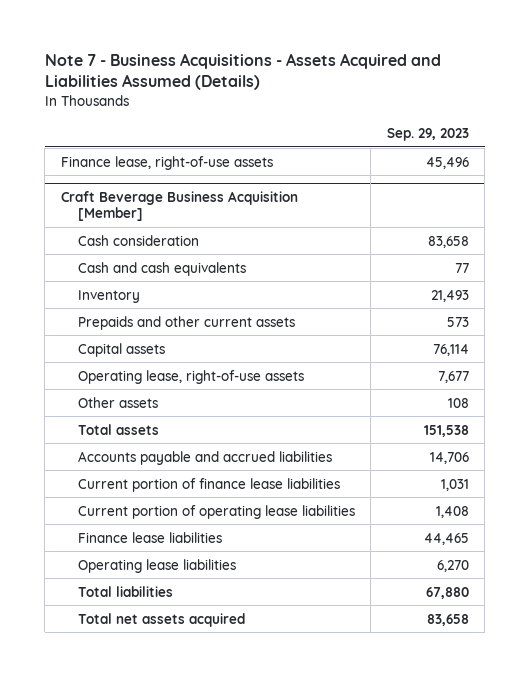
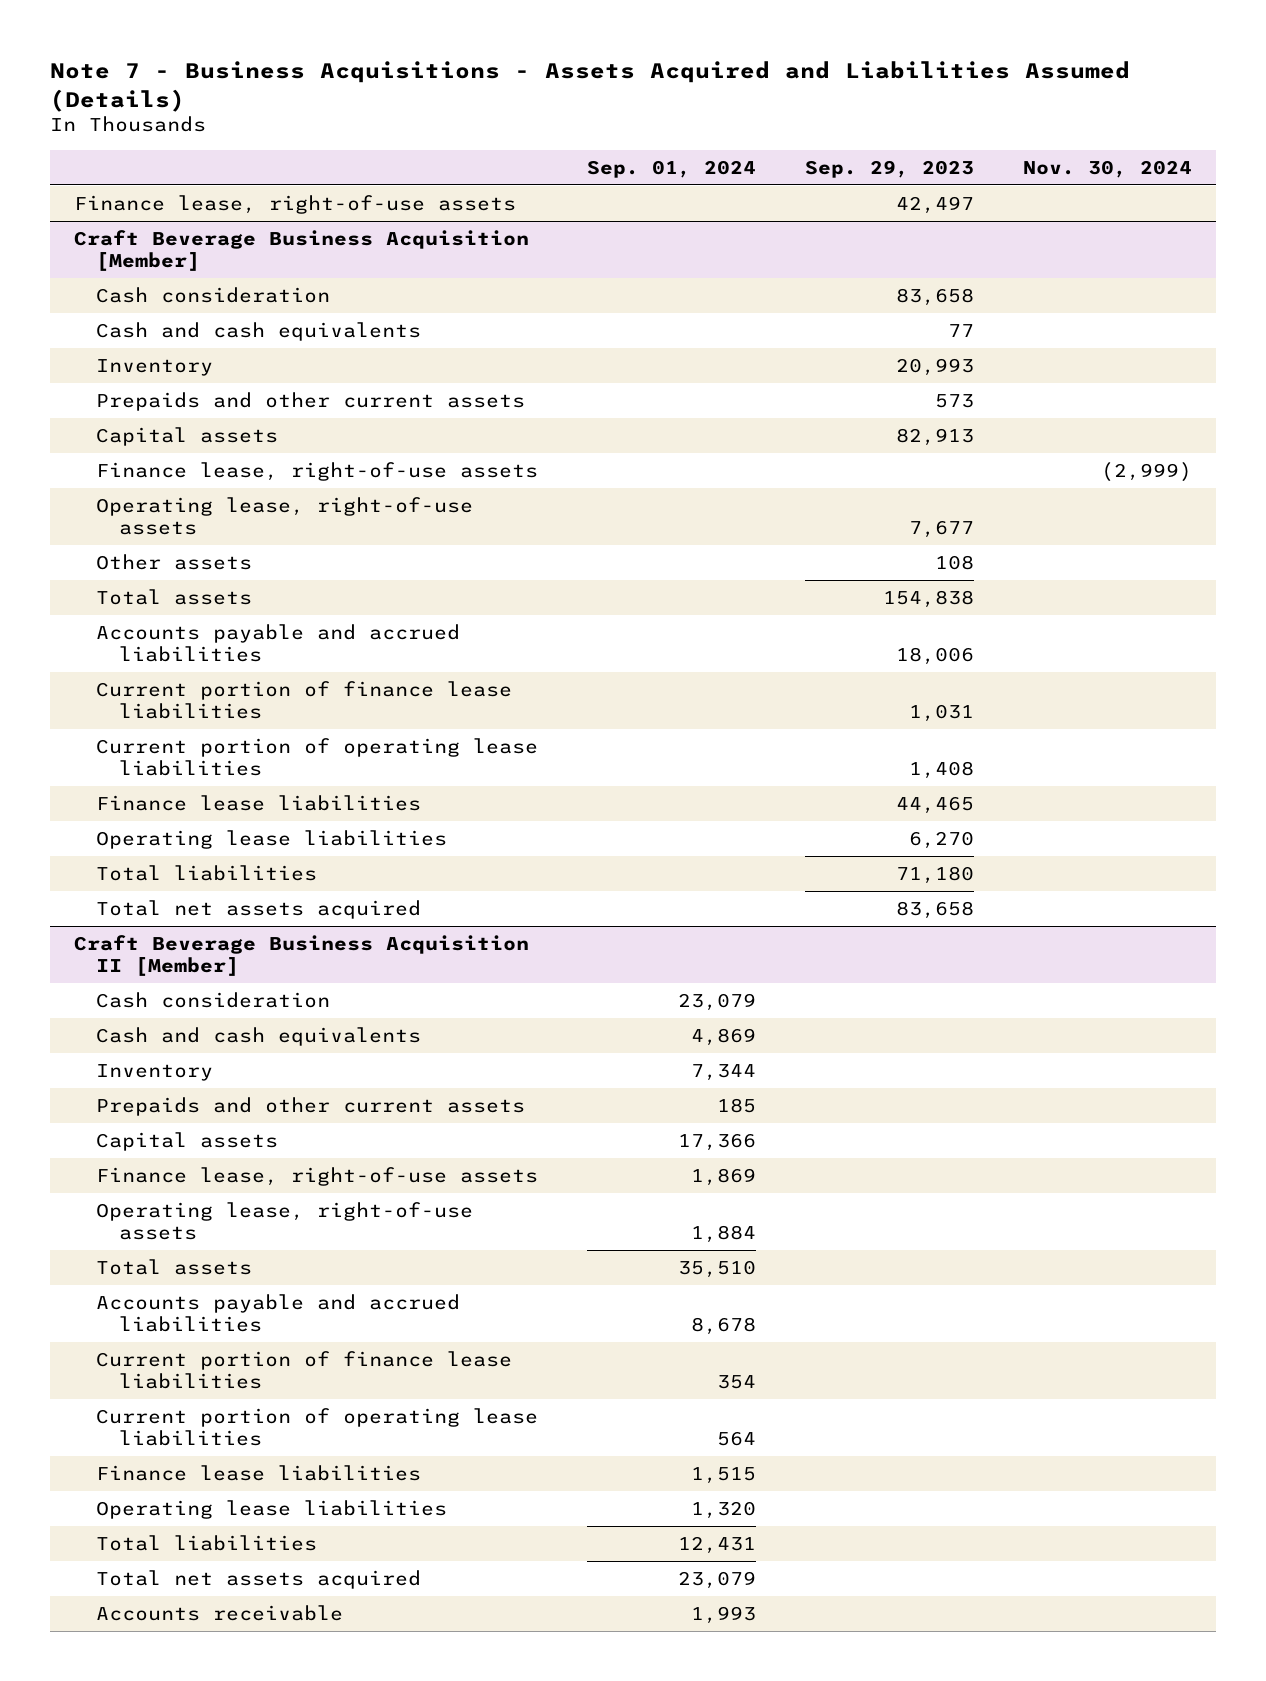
- | Sep. 29, 2023
+ | Sep. 01, 2024 | Sep. 29, 2023 | Nov. 30, 2024
- Finance lease, right-of-use assets | 45,496
+ Finance lease, right-of-use assets | | 42,497 |
@ Craft Beverage Business Acquisition [Member]
- Inventory | 21,493
+ Inventory | | 20,993 |
- Capital assets | 76,114
+ Capital assets | | 82,913 |
+ Finance lease, right-of-use assets | | | (2,999)
- Total assets | 151,538
- Accounts payable and accrued liabilities | 14,706
+ Total assets | | 154,838 |
+ Accounts payable and accrued liabilities | | 18,006 |
- Total liabilities | 67,880
+ Total liabilities | | 71,180 |
+ Craft Beverage Business Acquisition II [Member]
+ Cash consideration | 23,079 | |
+ Cash and cash equivalents | 4,869 | |
+ Inventory | 7,344 | |
+ Prepaids and other current assets | 185 | |
+ Capital assets | 17,366 | |
+ Finance lease, right-of-use assets | 1,869 | |
+ Operating lease, right-of-use assets | 1,884 | |
+ Total assets | 35,510 | |
+ Accounts payable and accrued liabilities | 8,678 | |
+ Current portion of finance lease liabilities | 354 | |
+ Current portion of operating lease liabilities | 564 | |
+ Finance lease liabilities | 1,515 | |
+ Operating lease liabilities | 1,320 | |
+ Total liabilities | 12,431 | |
+ Total net assets acquired | 23,079 | |
+ Accounts receivable | 1,993 | |

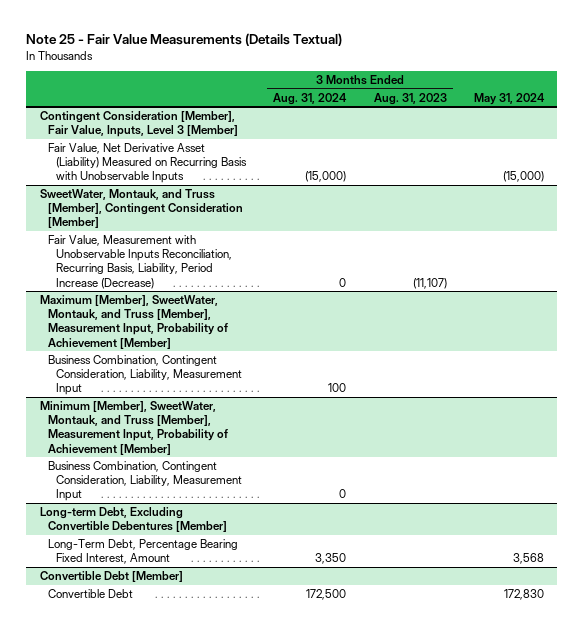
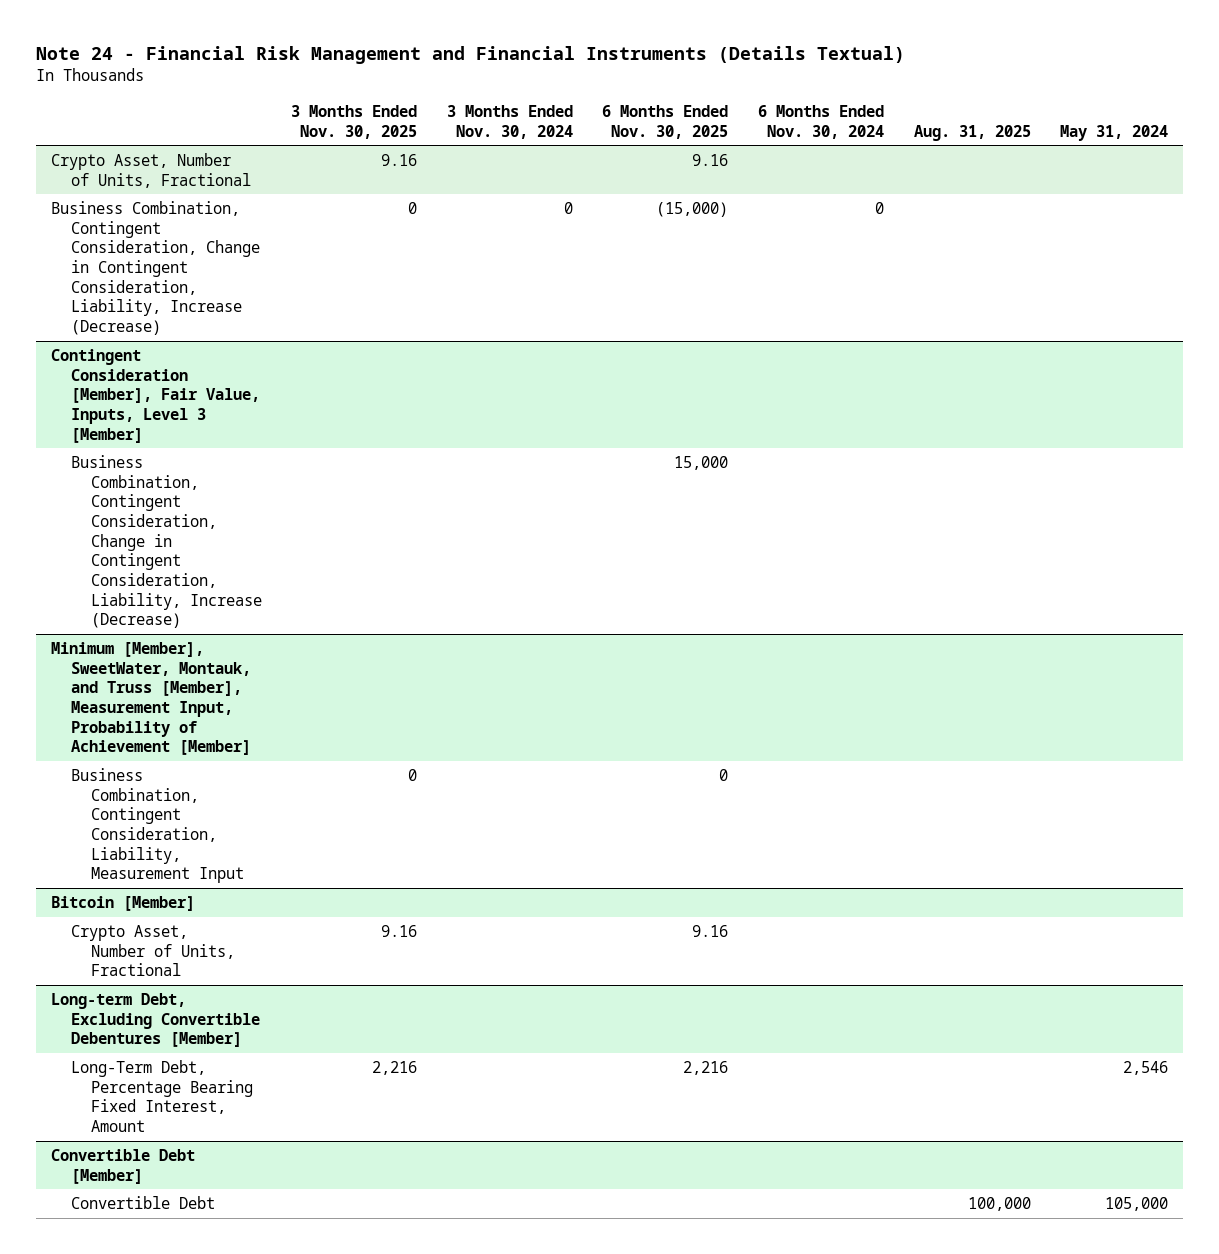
- Note 25 - Fair Value Measurements (Details Textual)
+ Note 24 - Financial Risk Management and Financial Instruments (Details Textual)
- | 3 Months Ended Aug. 31, 2024 | 3 Months Ended Aug. 31, 2023 | May 31, 2024
+ | 3 Months Ended Nov. 30, 2025 | 3 Months Ended Nov. 30, 2024 | 6 Months Ended Nov. 30, 2025 | 6 Months Ended Nov. 30, 2024 | Aug. 31, 2025 | May 31, 2024
+ Crypto Asset, Number of Units, Fractional | 9.16 | | 9.16 | | |
+ Business Combination, Contingent Consideration, Change in Contingent Consideration, Liability, Increase (Decrease) | 0 | 0 | (15,000) | 0 | |
@ Contingent Consideration [Member], Fair Value, Inputs, Level 3 [Member]
- Fair Value, Net Derivative Asset (Liability) Measured on Recurring Basis with Unobservable Inputs | (15,000) | | (15,000)
- SweetWater, Montauk, and Truss [Member], Contingent Consideration [Member]
- Fair Value, Measurement with Unobservable Inputs Reconciliation, Recurring Basis, Liability, Period Increase (Decrease) | 0 | (11,107) |
- Maximum [Member], SweetWater, Montauk, and Truss [Member], Measurement Input, Probability of Achievement [Member]
- Business Combination, Contingent Consideration, Liability, Measurement Input | 100 | |
@ Contingent Consideration [Member], Fair Value, Inputs, Level 3 [Member]
+ Business Combination, Contingent Consideration, Change in Contingent Consideration, Liability, Increase (Decrease) | | | 15,000 | | |
+ Bitcoin [Member]
+ Crypto Asset, Number of Units, Fractional | 9.16 | | 9.16 | | |
@ Long-term Debt, Excluding Convertible Debentures [Member]
- Long-Term Debt, Percentage Bearing Fixed Interest, Amount | 3,350 | | 3,568
+ Long-Term Debt, Percentage Bearing Fixed Interest, Amount | 2,216 | | 2,216 | | | 2,546
@ Convertible Debt [Member]
- Convertible Debt | 172,500 | | 172,830
+ Convertible Debt | | | | | 100,000 | 105,000

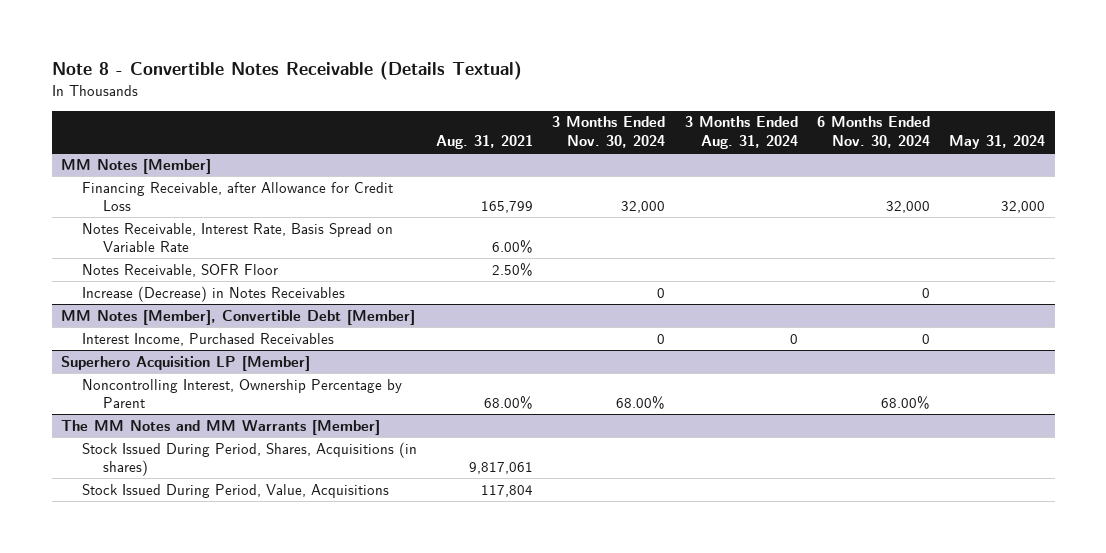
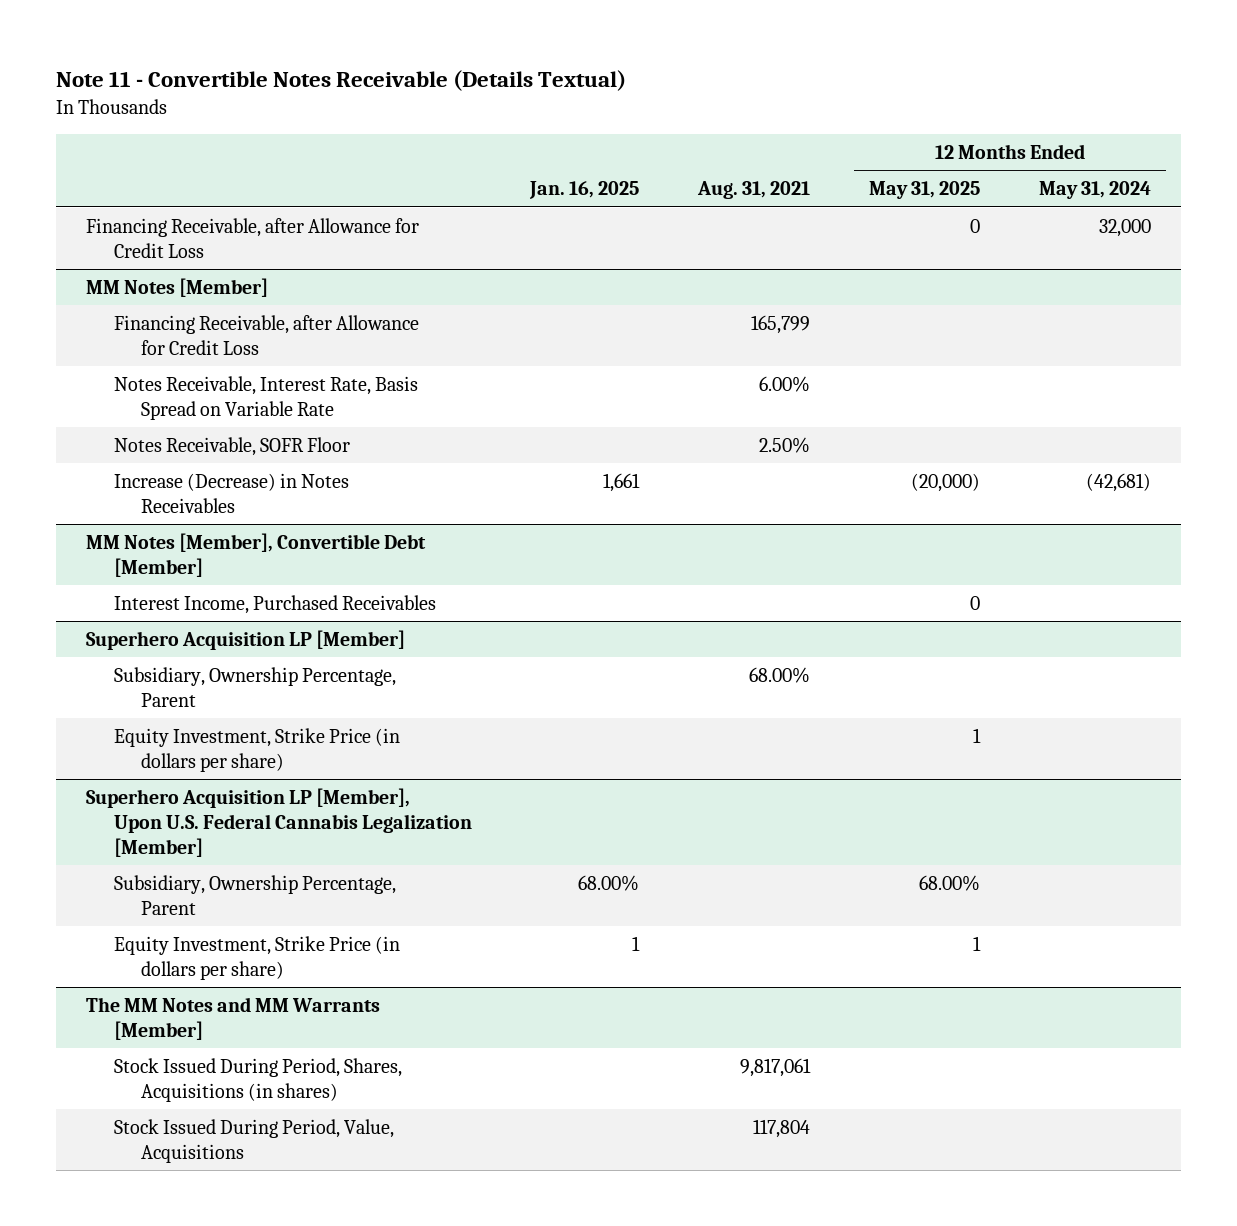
- Note 8 - Convertible Notes Receivable (Details Textual)
+ Note 11 - Convertible Notes Receivable (Details Textual)
- | Aug. 31, 2021 | 3 Months Ended Nov. 30, 2024 | 3 Months Ended Aug. 31, 2024 | 6 Months Ended Nov. 30, 2024 | May 31, 2024
+ | Jan. 16, 2025 | Aug. 31, 2021 | 12 Months Ended May 31, 2025 | 12 Months Ended May 31, 2024
+ Financing Receivable, after Allowance for Credit Loss | | | 0 | 32,000
@ Superhero Acquisition LP [Member]
- Noncontrolling Interest, Ownership Percentage by Parent | 68.00% | 68.00% | | 68.00% |
+ Subsidiary, Ownership Percentage, Parent | | 68.00% | |
+ Equity Investment, Strike Price (in dollars per share) | | | 1 |
+ Superhero Acquisition LP [Member], Upon U.S. Federal Cannabis Legalization [Member]
+ Subsidiary, Ownership Percentage, Parent | 68.00% | | 68.00% |
+ Equity Investment, Strike Price (in dollars per share) | 1 | | 1 |

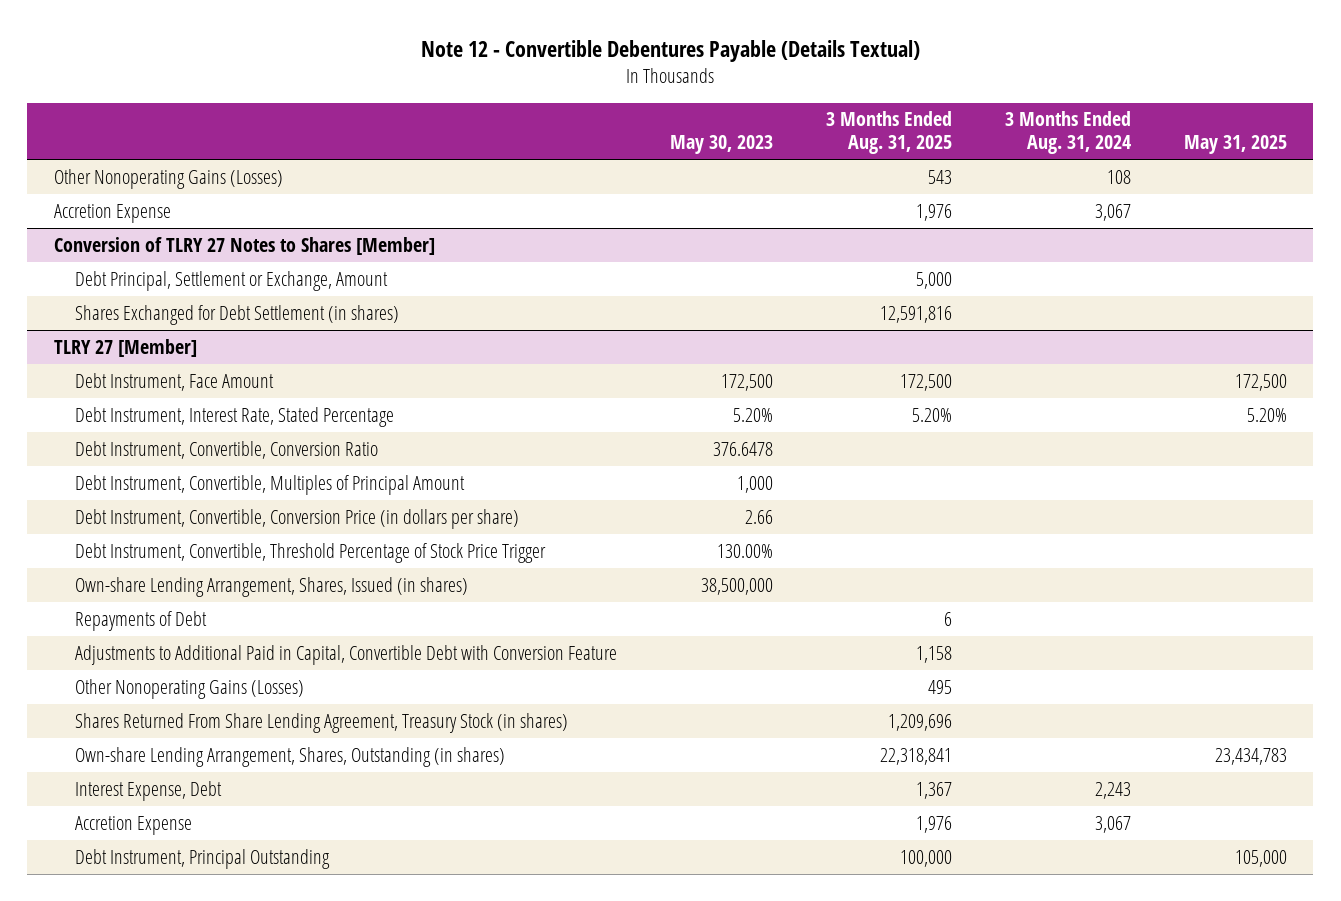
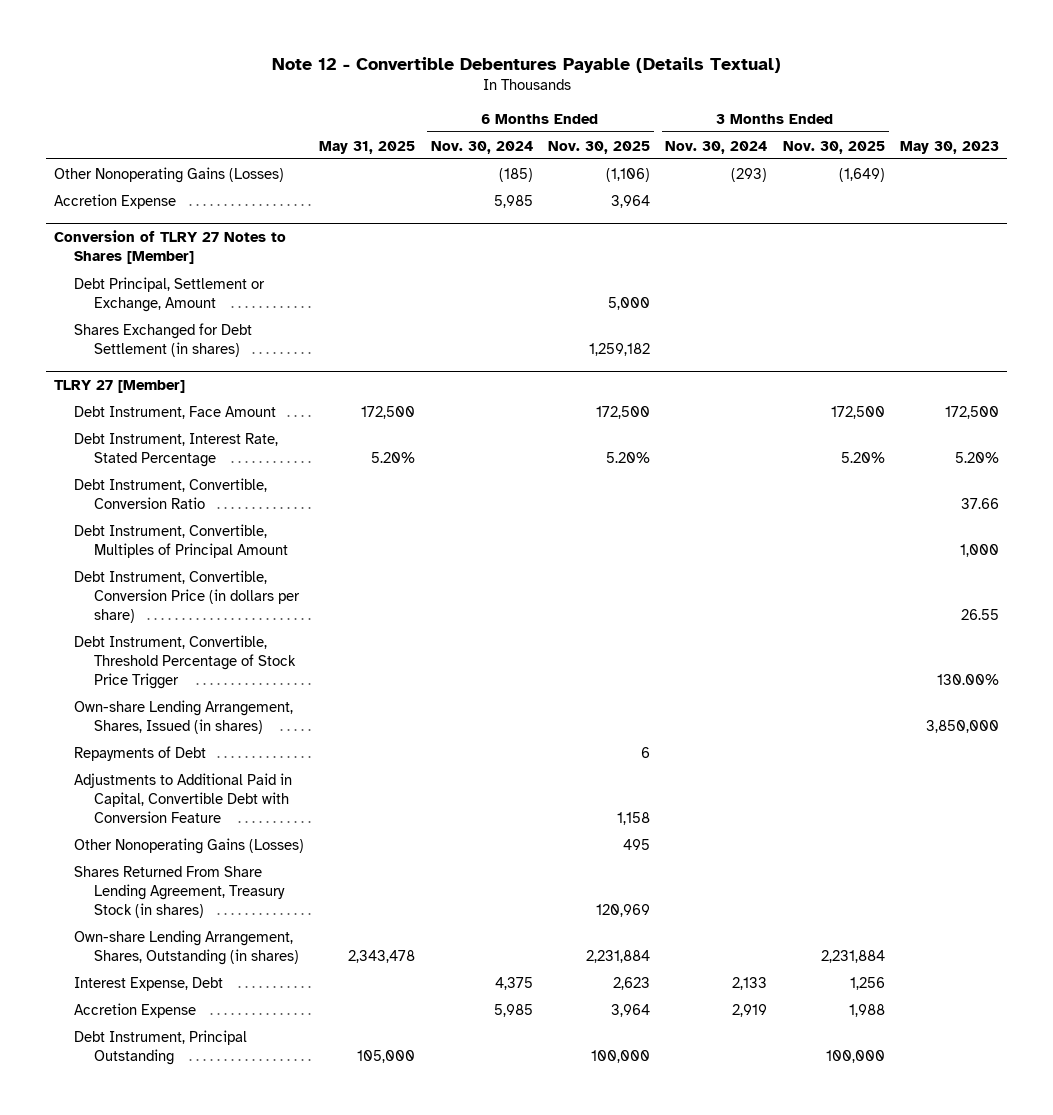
- | May 30, 2023 | 3 Months Ended Aug. 31, 2025 | 3 Months Ended Aug. 31, 2024 | May 31, 2025
+ | May 31, 2025 | 6 Months Ended Nov. 30, 2024 | 6 Months Ended Nov. 30, 2025 | 3 Months Ended Nov. 30, 2024 | 3 Months Ended Nov. 30, 2025 | May 30, 2023
@ TLRY 27 [Member]
- Debt Instrument, Convertible, Conversion Ratio | 376.6478 | | |
+ Debt Instrument, Convertible, Conversion Ratio | | | | | | 37.66
- Debt Instrument, Convertible, Conversion Price (in dollars per share) | 2.66 | | |
+ Debt Instrument, Convertible, Conversion Price (in dollars per share) | | | | | | 26.55
- Own-share Lending Arrangement, Shares, Issued (in shares) | 38,500,000 | | |
+ Own-share Lending Arrangement, Shares, Issued (in shares) | | | | | | 3,850,000
- Own-share Lending Arrangement, Shares, Outstanding (in shares) | | 22,318,841 | | 23,434,783
+ Own-share Lending Arrangement, Shares, Outstanding (in shares) | 2,343,478 | | 2,231,884 | | 2,231,884 |

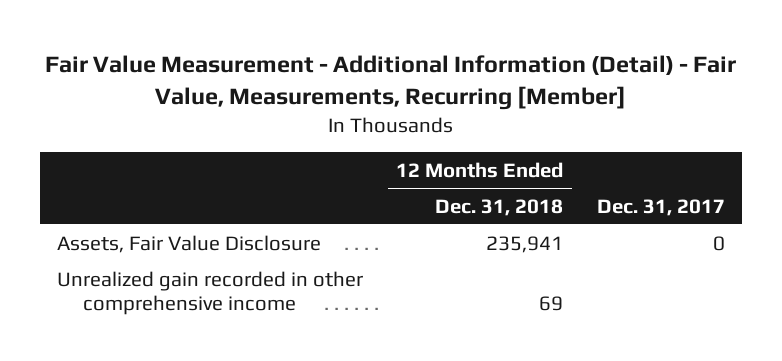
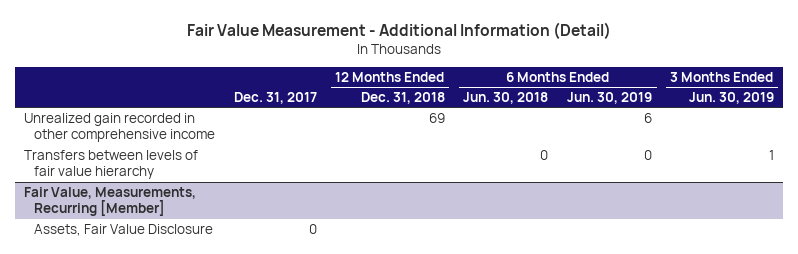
- Fair Value Measurement - Additional Information (Detail) - Fair Value, Measurements, Recurring [Member]
+ Fair Value Measurement - Additional Information (Detail)
- | 12 Months Ended Dec. 31, 2018 | Dec. 31, 2017
+ | Dec. 31, 2017 | 12 Months Ended Dec. 31, 2018 | 6 Months Ended Jun. 30, 2018 | 6 Months Ended Jun. 30, 2019 | 3 Months Ended Jun. 30, 2019
- Assets, Fair Value Disclosure | 235,941 | 0
+ Transfers between levels of fair value hierarchy | | | 0 | 0 | 1
+ Fair Value, Measurements, Recurring [Member]
+ Assets, Fair Value Disclosure | 0 | | | |

